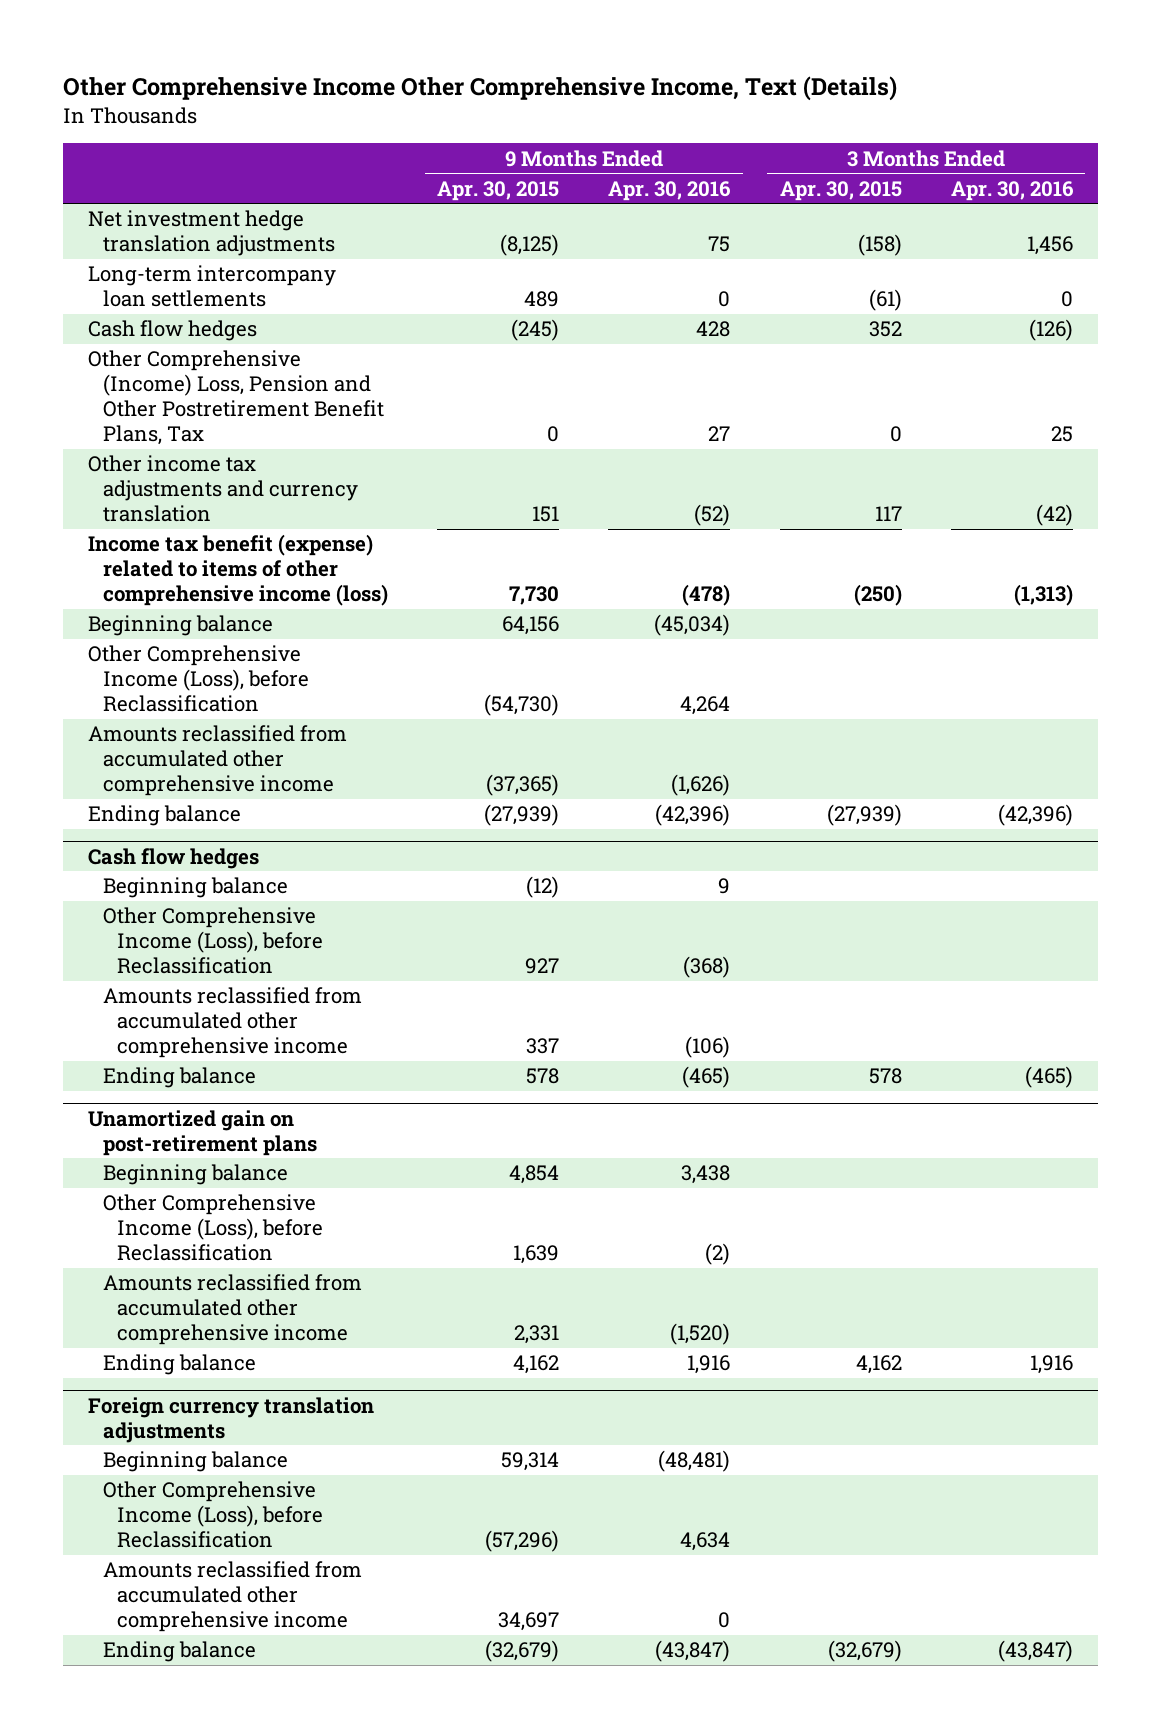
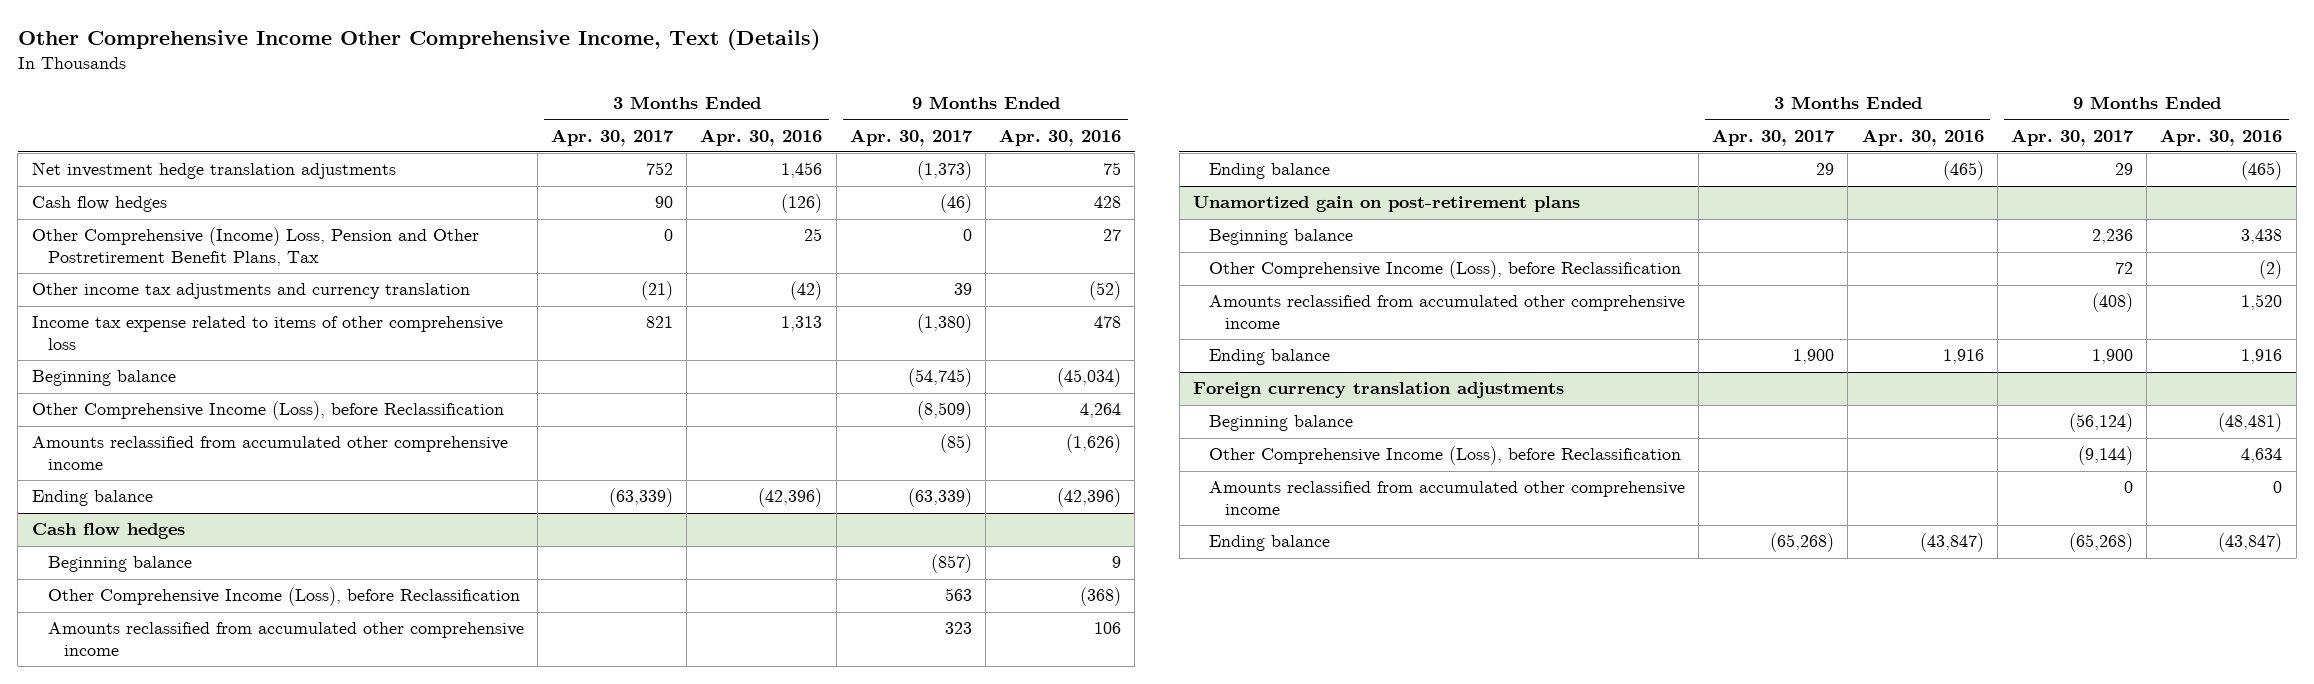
- | 9 Months Ended Apr. 30, 2015 | 9 Months Ended Apr. 30, 2016 | 3 Months Ended Apr. 30, 2015 | 3 Months Ended Apr. 30, 2016
+ | 3 Months Ended Apr. 30, 2017 | 3 Months Ended Apr. 30, 2016 | 9 Months Ended Apr. 30, 2017 | 9 Months Ended Apr. 30, 2016
- Long-term intercompany loan settlements | 489 | 0 | (61) | 0
- Income tax benefit (expense) related to items of other comprehensive income (loss) | 7,730 | (478) | (250) | (1,313)
+ Income tax expense related to items of other comprehensive loss | 821 | 1,313 | (1,380) | 478
@ Cash flow hedges
- Amounts reclassified from accumulated other comprehensive income | 337 | (106) | |
+ Amounts reclassified from accumulated other comprehensive income | | | 323 | 106
@ Unamortized gain on post-retirement plans
- Amounts reclassified from accumulated other comprehensive income | 2,331 | (1,520) | |
+ Amounts reclassified from accumulated other comprehensive income | | | (408) | 1,520

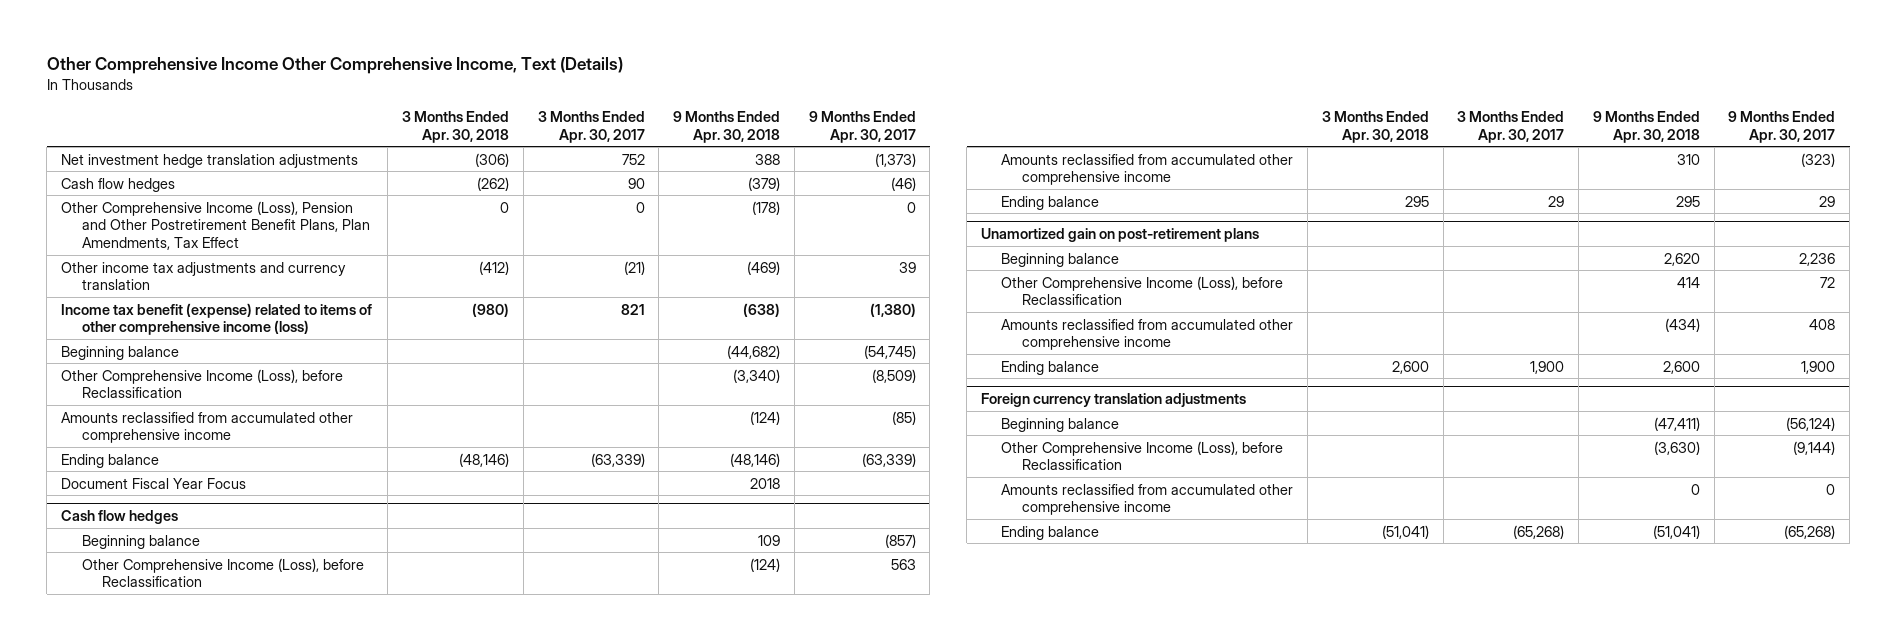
- | 3 Months Ended Apr. 30, 2017 | 3 Months Ended Apr. 30, 2016 | 9 Months Ended Apr. 30, 2017 | 9 Months Ended Apr. 30, 2016
+ | 3 Months Ended Apr. 30, 2018 | 3 Months Ended Apr. 30, 2017 | 9 Months Ended Apr. 30, 2018 | 9 Months Ended Apr. 30, 2017
- Other Comprehensive (Income) Loss, Pension and Other Postretirement Benefit Plans, Tax | 0 | 25 | 0 | 27
+ Other Comprehensive Income (Loss), Pension and Other Postretirement Benefit Plans, Plan Amendments, Tax Effect | 0 | 0 | (178) | 0
- Income tax expense related to items of other comprehensive loss | 821 | 1,313 | (1,380) | 478
+ Income tax benefit (expense) related to items of other comprehensive income (loss) | (980) | 821 | (638) | (1,380)
+ Document Fiscal Year Focus | | | 2018 |
@ Cash flow hedges
- Amounts reclassified from accumulated other comprehensive income | | | 323 | 106
+ Amounts reclassified from accumulated other comprehensive income | | | 310 | (323)
@ Unamortized gain on post-retirement plans
- Amounts reclassified from accumulated other comprehensive income | | | (408) | 1,520
+ Amounts reclassified from accumulated other comprehensive income | | | (434) | 408

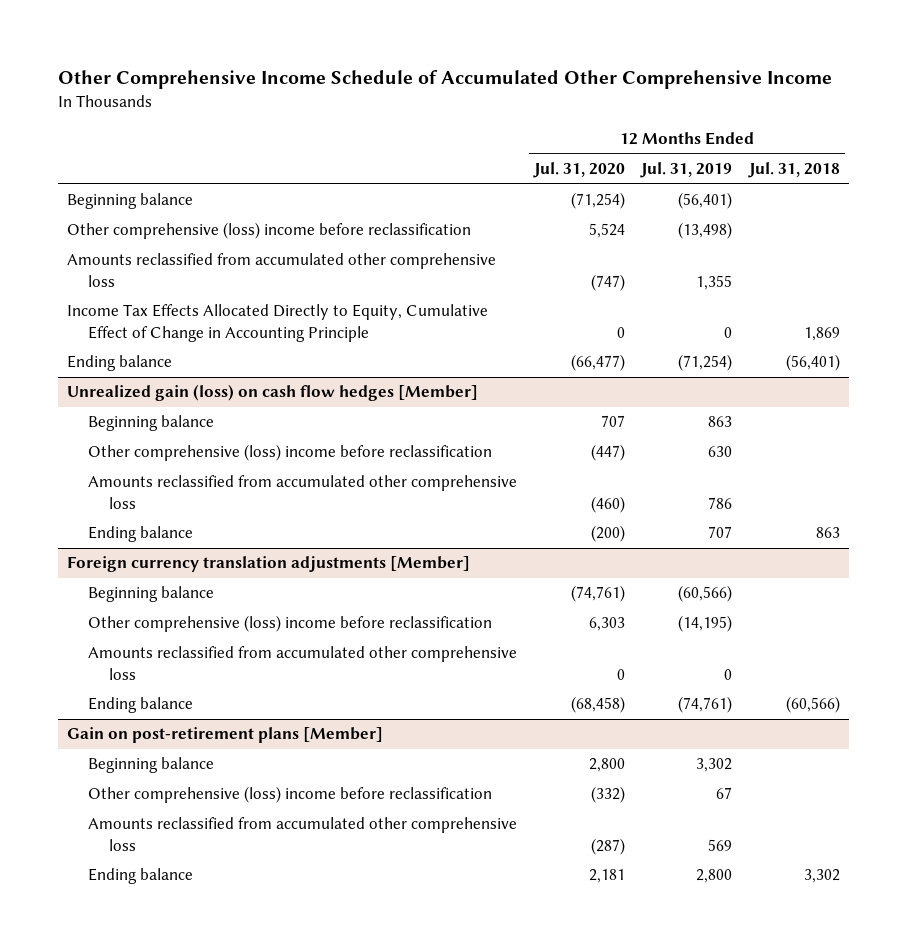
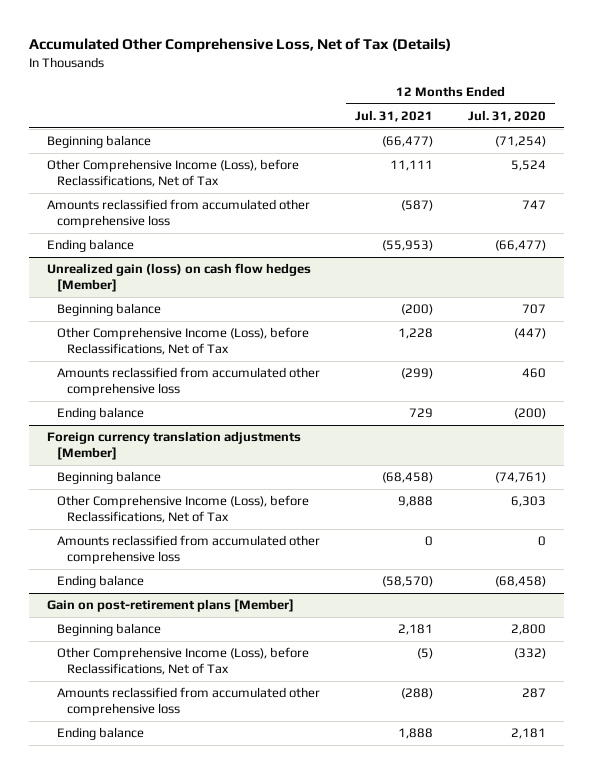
- Other Comprehensive Income Schedule of Accumulated Other Comprehensive Income
+ Accumulated Other Comprehensive Loss, Net of Tax (Details)
- | 12 Months Ended Jul. 31, 2020 | 12 Months Ended Jul. 31, 2019 | 12 Months Ended Jul. 31, 2018
+ | 12 Months Ended Jul. 31, 2021 | 12 Months Ended Jul. 31, 2020
- Other comprehensive (loss) income before reclassification | 5,524 | (13,498) |
- Amounts reclassified from accumulated other comprehensive loss | (747) | 1,355 |
- Income Tax Effects Allocated Directly to Equity, Cumulative Effect of Change in Accounting Principle | 0 | 0 | 1,869
+ Other Comprehensive Income (Loss), before Reclassifications, Net of Tax | 11,111 | 5,524
+ Amounts reclassified from accumulated other comprehensive loss | (587) | 747
@ Unrealized gain (loss) on cash flow hedges [Member]
- Other comprehensive (loss) income before reclassification | (447) | 630 |
- Amounts reclassified from accumulated other comprehensive loss | (460) | 786 |
+ Other Comprehensive Income (Loss), before Reclassifications, Net of Tax | 1,228 | (447)
+ Amounts reclassified from accumulated other comprehensive loss | (299) | 460
@ Foreign currency translation adjustments [Member]
- Other comprehensive (loss) income before reclassification | 6,303 | (14,195) |
+ Other Comprehensive Income (Loss), before Reclassifications, Net of Tax | 9,888 | 6,303
@ Gain on post-retirement plans [Member]
- Other comprehensive (loss) income before reclassification | (332) | 67 |
- Amounts reclassified from accumulated other comprehensive loss | (287) | 569 |
+ Other Comprehensive Income (Loss), before Reclassifications, Net of Tax | (5) | (332)
+ Amounts reclassified from accumulated other comprehensive loss | (288) | 287

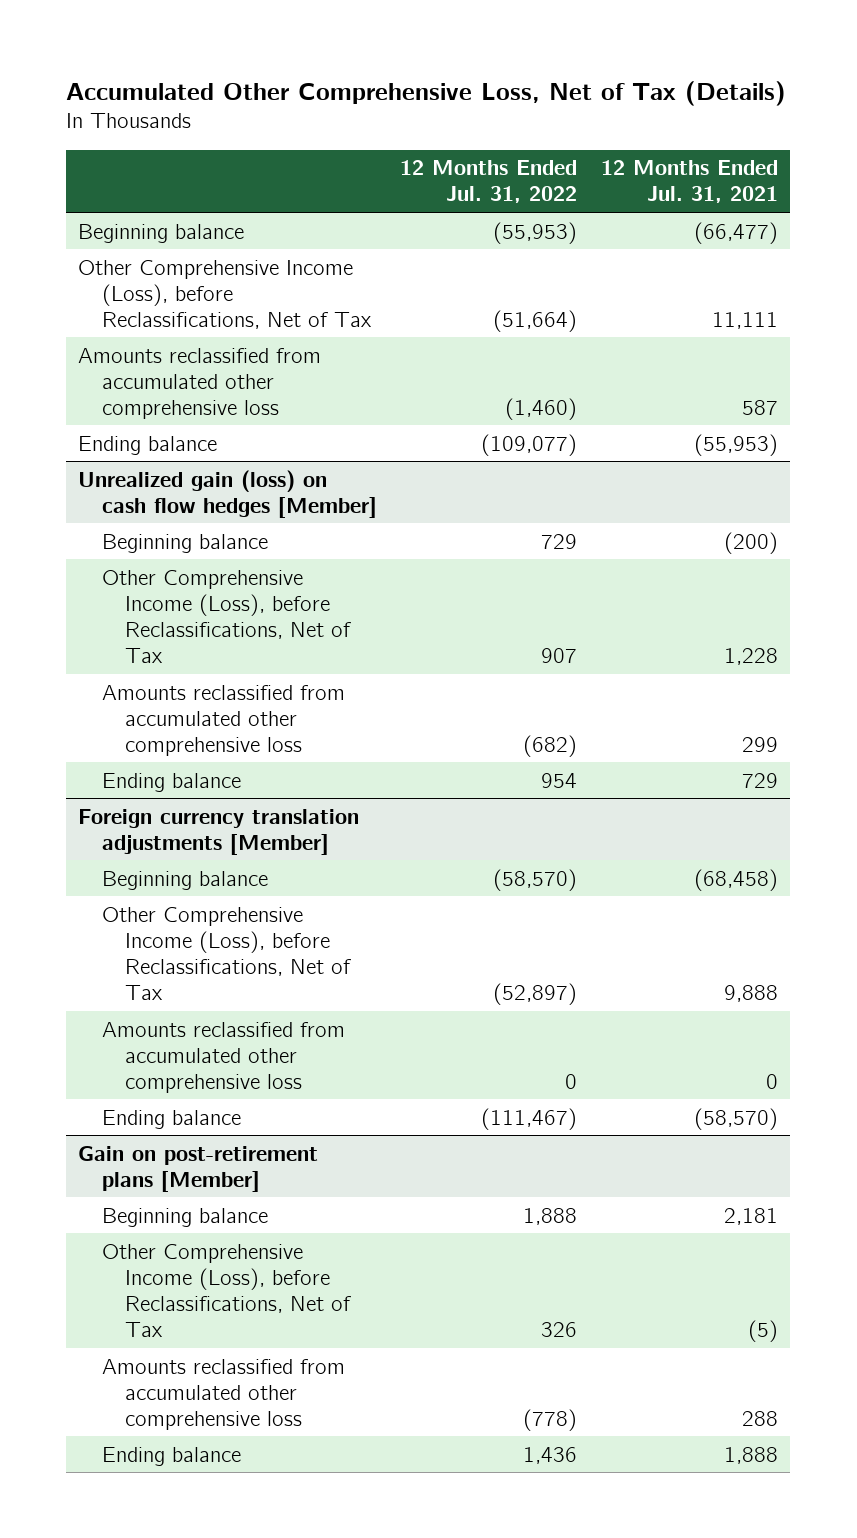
- | 12 Months Ended Jul. 31, 2021 | 12 Months Ended Jul. 31, 2020
+ | 12 Months Ended Jul. 31, 2022 | 12 Months Ended Jul. 31, 2021
- Amounts reclassified from accumulated other comprehensive loss | (587) | 747
+ Amounts reclassified from accumulated other comprehensive loss | (1,460) | 587
@ Unrealized gain (loss) on cash flow hedges [Member]
- Amounts reclassified from accumulated other comprehensive loss | (299) | 460
+ Amounts reclassified from accumulated other comprehensive loss | (682) | 299
@ Gain on post-retirement plans [Member]
- Amounts reclassified from accumulated other comprehensive loss | (288) | 287
+ Amounts reclassified from accumulated other comprehensive loss | (778) | 288

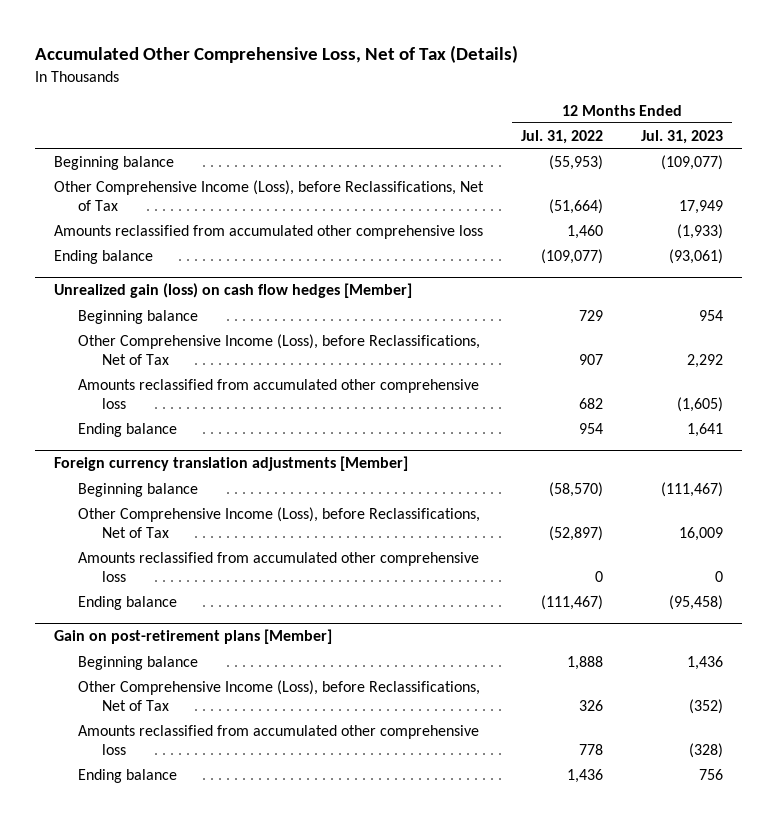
- | 12 Months Ended Jul. 31, 2022 | 12 Months Ended Jul. 31, 2021
+ | 12 Months Ended Jul. 31, 2022 | 12 Months Ended Jul. 31, 2023
- Amounts reclassified from accumulated other comprehensive loss | (1,460) | 587
+ Amounts reclassified from accumulated other comprehensive loss | 1,460 | (1,933)
@ Unrealized gain (loss) on cash flow hedges [Member]
- Amounts reclassified from accumulated other comprehensive loss | (682) | 299
+ Amounts reclassified from accumulated other comprehensive loss | 682 | (1,605)
@ Gain on post-retirement plans [Member]
- Amounts reclassified from accumulated other comprehensive loss | (778) | 288
+ Amounts reclassified from accumulated other comprehensive loss | 778 | (328)

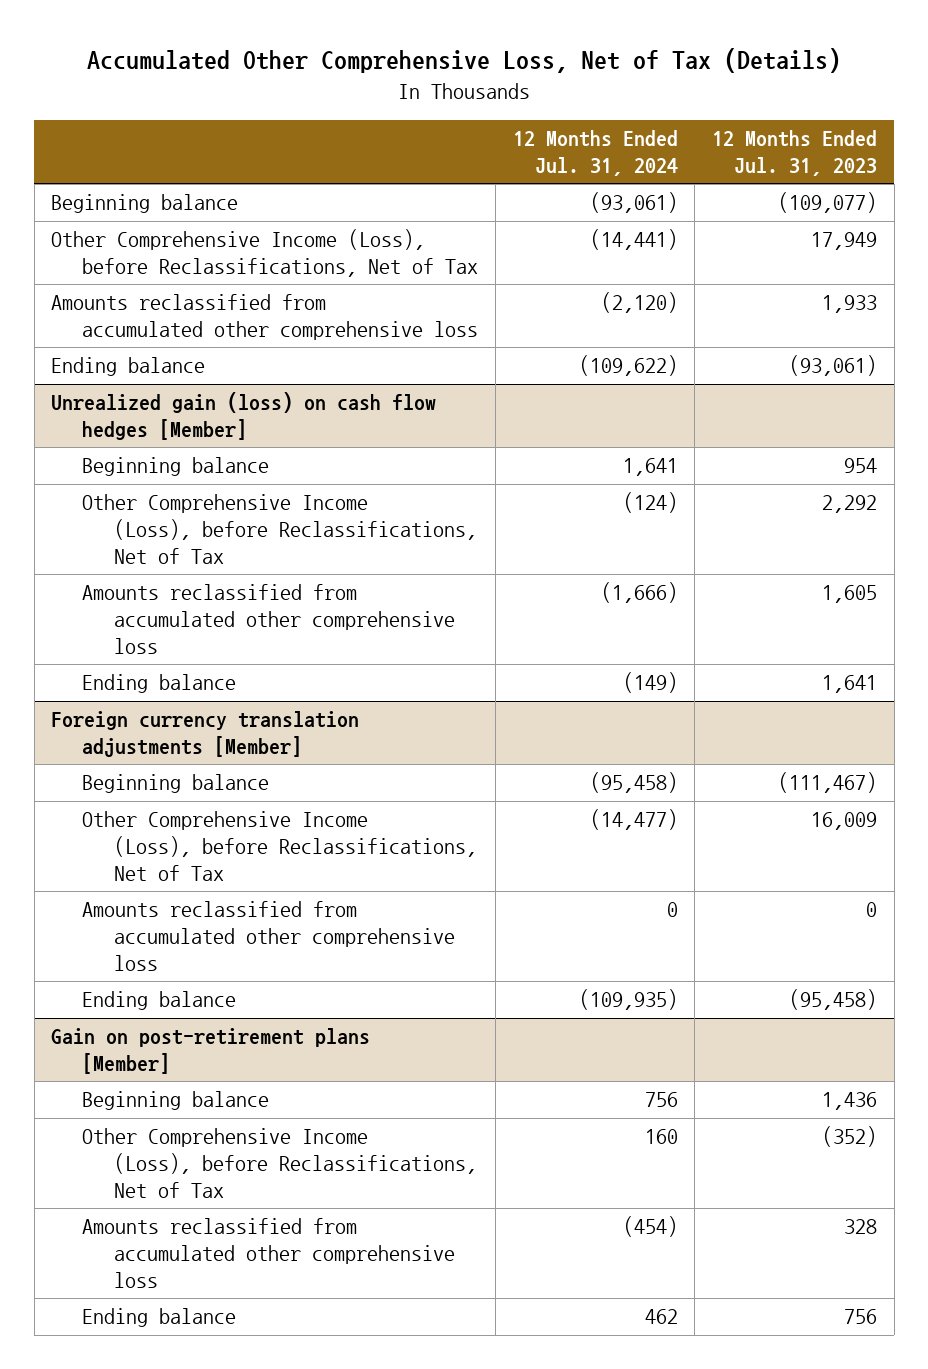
- | 12 Months Ended Jul. 31, 2022 | 12 Months Ended Jul. 31, 2023
+ | 12 Months Ended Jul. 31, 2024 | 12 Months Ended Jul. 31, 2023
- Amounts reclassified from accumulated other comprehensive loss | 1,460 | (1,933)
+ Amounts reclassified from accumulated other comprehensive loss | (2,120) | 1,933
@ Unrealized gain (loss) on cash flow hedges [Member]
- Amounts reclassified from accumulated other comprehensive loss | 682 | (1,605)
+ Amounts reclassified from accumulated other comprehensive loss | (1,666) | 1,605
@ Gain on post-retirement plans [Member]
- Amounts reclassified from accumulated other comprehensive loss | 778 | (328)
+ Amounts reclassified from accumulated other comprehensive loss | (454) | 328

